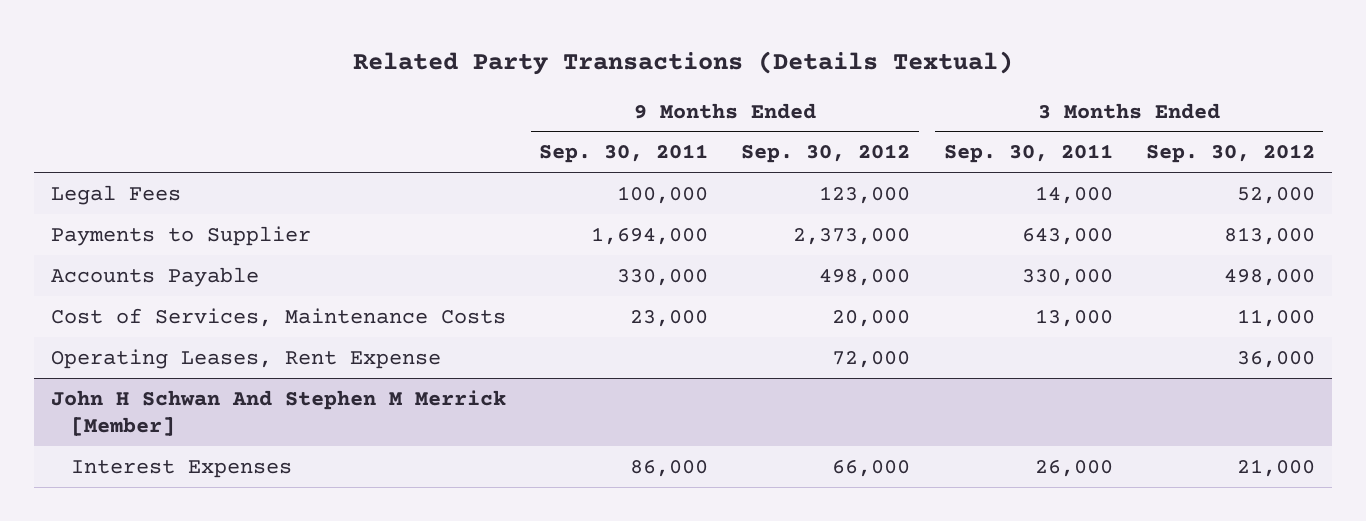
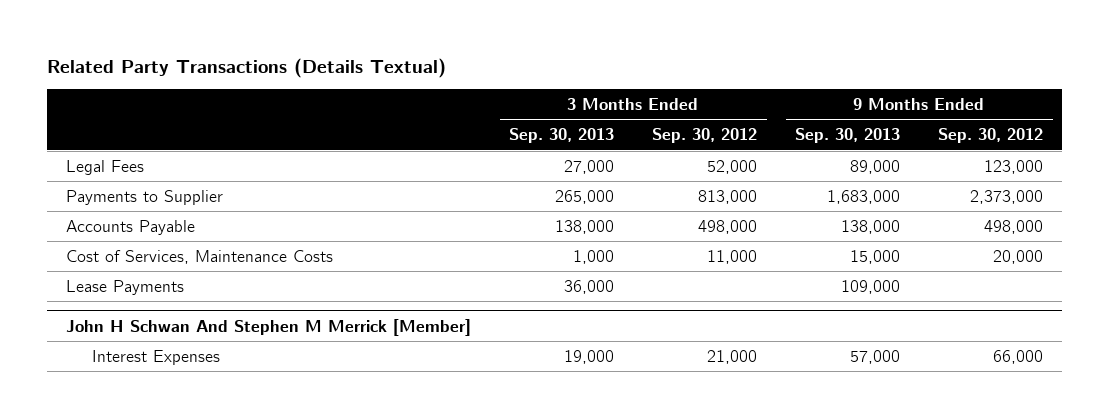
- | 9 Months Ended Sep. 30, 2011 | 9 Months Ended Sep. 30, 2012 | 3 Months Ended Sep. 30, 2011 | 3 Months Ended Sep. 30, 2012
+ | 3 Months Ended Sep. 30, 2013 | 3 Months Ended Sep. 30, 2012 | 9 Months Ended Sep. 30, 2013 | 9 Months Ended Sep. 30, 2012
- Operating Leases, Rent Expense | | 72,000 | | 36,000
+ Lease Payments | 36,000 | | 109,000 |

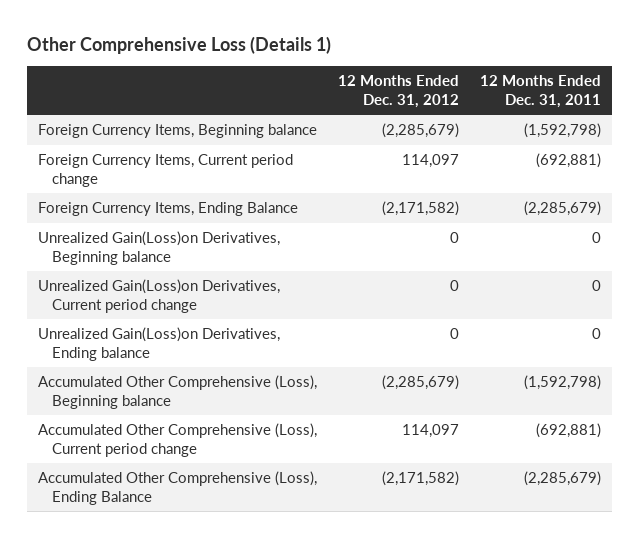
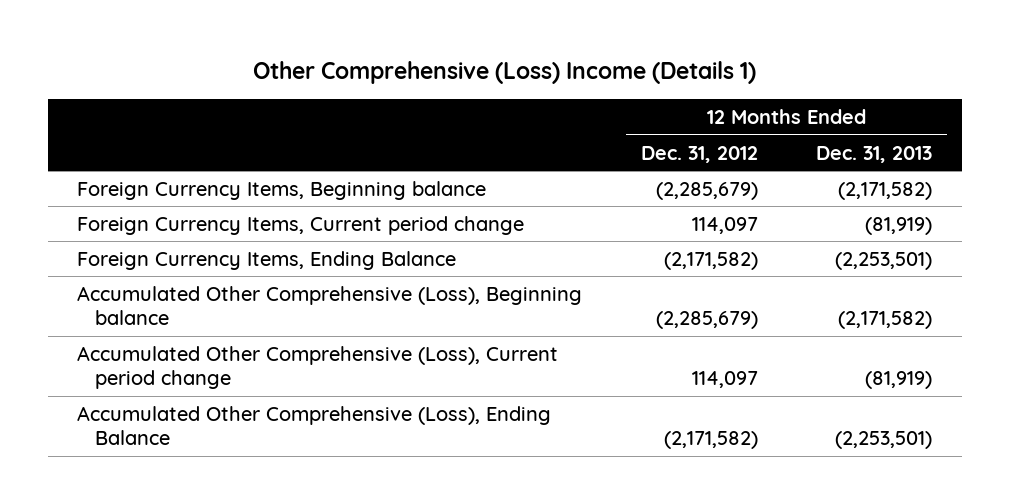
- Other Comprehensive Loss (Details 1)
+ Other Comprehensive (Loss) Income (Details 1)
- | 12 Months Ended Dec. 31, 2012 | 12 Months Ended Dec. 31, 2011
+ | 12 Months Ended Dec. 31, 2012 | 12 Months Ended Dec. 31, 2013
- Unrealized Gain(Loss)on Derivatives, Beginning balance | 0 | 0
- Unrealized Gain(Loss)on Derivatives, Current period change | 0 | 0
- Unrealized Gain(Loss)on Derivatives, Ending balance | 0 | 0

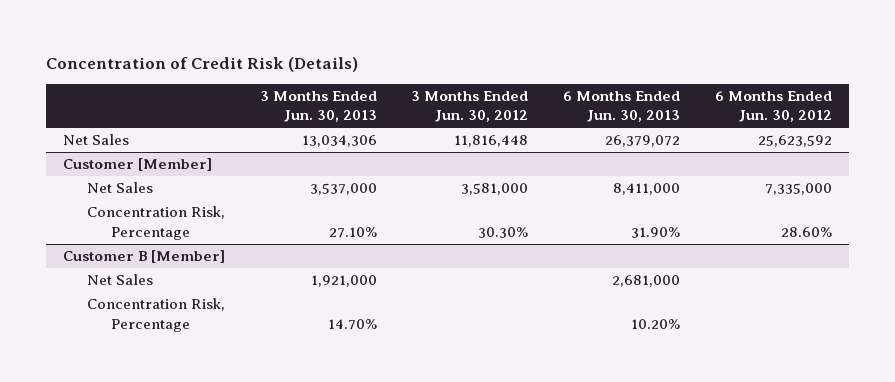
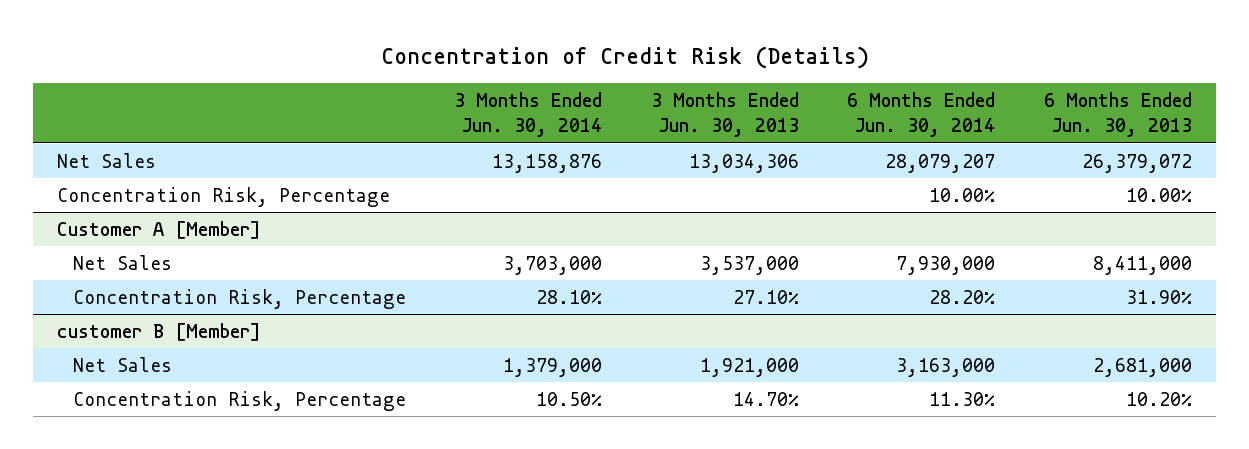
- | 3 Months Ended Jun. 30, 2013 | 3 Months Ended Jun. 30, 2012 | 6 Months Ended Jun. 30, 2013 | 6 Months Ended Jun. 30, 2012
+ | 3 Months Ended Jun. 30, 2014 | 3 Months Ended Jun. 30, 2013 | 6 Months Ended Jun. 30, 2014 | 6 Months Ended Jun. 30, 2013
- Customer [Member]
+ Concentration Risk, Percentage | | | 10.00% | 10.00%
+ Customer A [Member]
- Customer B [Member]
+ customer B [Member]

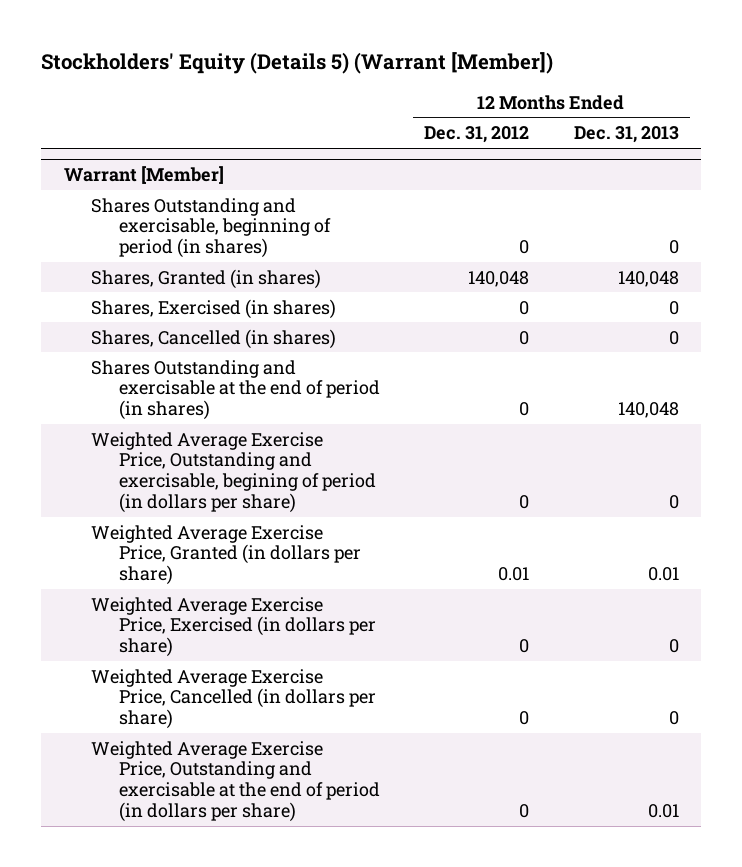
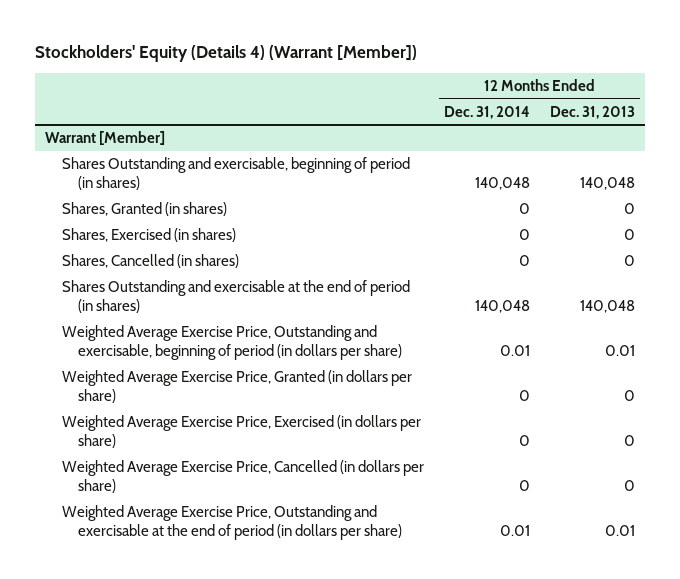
- Stockholders' Equity (Details 5) (Warrant [Member])
+ Stockholders' Equity (Details 4) (Warrant [Member])
- | 12 Months Ended Dec. 31, 2012 | 12 Months Ended Dec. 31, 2013
+ | 12 Months Ended Dec. 31, 2014 | 12 Months Ended Dec. 31, 2013
@ Warrant [Member]
- Shares Outstanding and exercisable, beginning of period (in shares) | 0 | 0
- Shares, Granted (in shares) | 140,048 | 140,048
+ Shares Outstanding and exercisable, beginning of period (in shares) | 140,048 | 140,048
+ Shares, Granted (in shares) | 0 | 0
- Weighted Average Exercise Price, Outstanding and exercisable, begining of period (in dollars per share) | 0 | 0
- Weighted Average Exercise Price, Granted (in dollars per share) | 0.01 | 0.01
+ Weighted Average Exercise Price, Outstanding and exercisable, beginning of period (in dollars per share) | 0.01 | 0.01
+ Weighted Average Exercise Price, Granted (in dollars per share) | 0 | 0

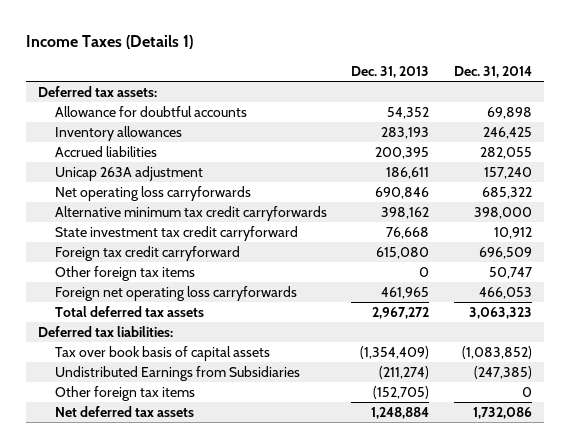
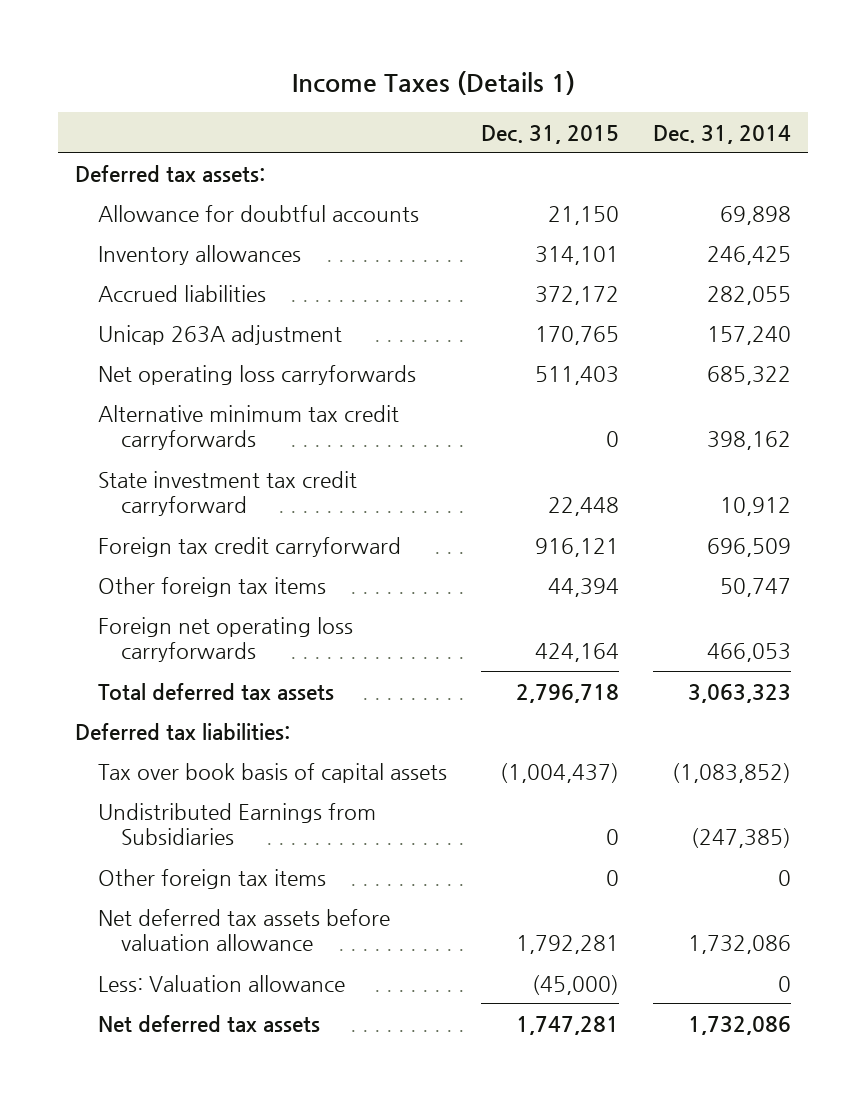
- | Dec. 31, 2013 | Dec. 31, 2014
+ | Dec. 31, 2015 | Dec. 31, 2014
- Alternative minimum tax credit carryforwards | 398,162 | 398,000
+ Alternative minimum tax credit carryforwards | 0 | 398,162
+ Net deferred tax assets before valuation allowance | 1,792,281 | 1,732,086
+ Less: Valuation allowance | (45,000) | 0

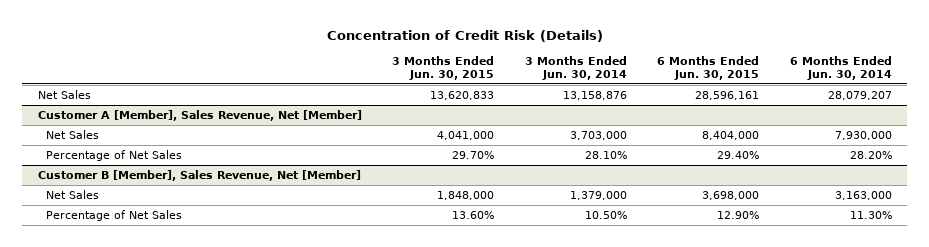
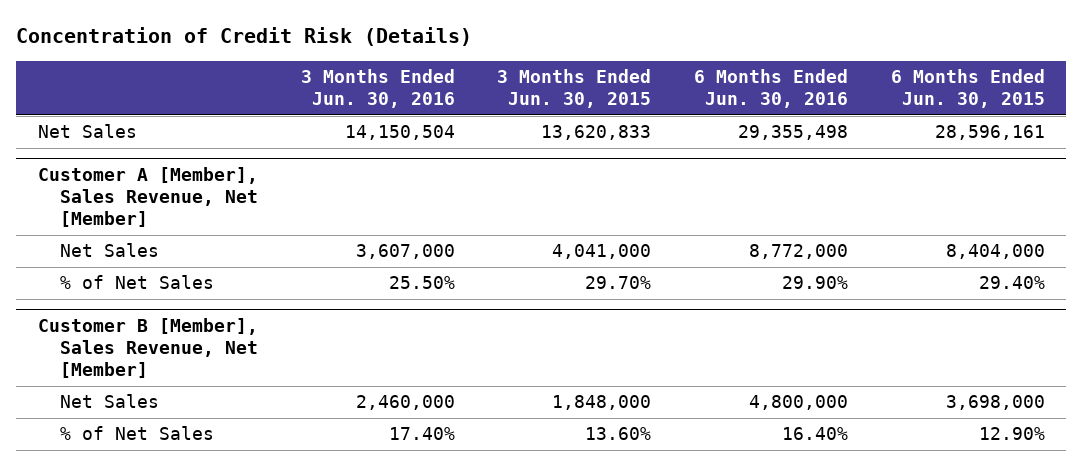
- | 3 Months Ended Jun. 30, 2015 | 3 Months Ended Jun. 30, 2014 | 6 Months Ended Jun. 30, 2015 | 6 Months Ended Jun. 30, 2014
+ | 3 Months Ended Jun. 30, 2016 | 3 Months Ended Jun. 30, 2015 | 6 Months Ended Jun. 30, 2016 | 6 Months Ended Jun. 30, 2015
@ Customer A [Member], Sales Revenue, Net [Member]
- Percentage of Net Sales | 29.70% | 28.10% | 29.40% | 28.20%
+ % of Net Sales | 25.50% | 29.70% | 29.90% | 29.40%
@ Customer B [Member], Sales Revenue, Net [Member]
- Percentage of Net Sales | 13.60% | 10.50% | 12.90% | 11.30%
+ % of Net Sales | 17.40% | 13.60% | 16.40% | 12.90%

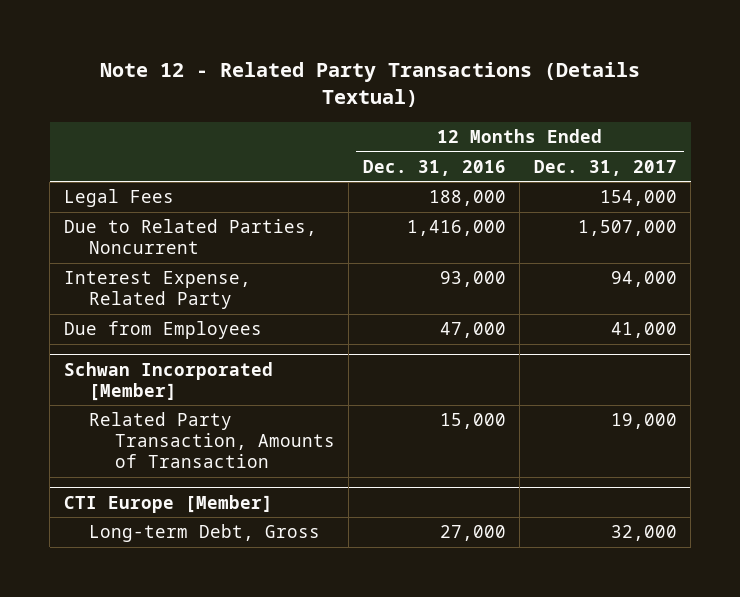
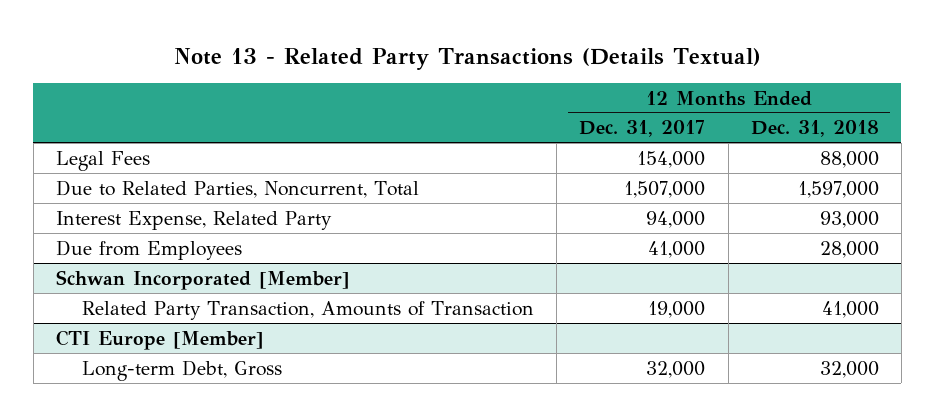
- Note 12 - Related Party Transactions (Details Textual)
+ Note 13 - Related Party Transactions (Details Textual)
- | 12 Months Ended Dec. 31, 2016 | 12 Months Ended Dec. 31, 2017
+ | 12 Months Ended Dec. 31, 2017 | 12 Months Ended Dec. 31, 2018
- Due to Related Parties, Noncurrent | 1,416,000 | 1,507,000
+ Due to Related Parties, Noncurrent, Total | 1,507,000 | 1,597,000

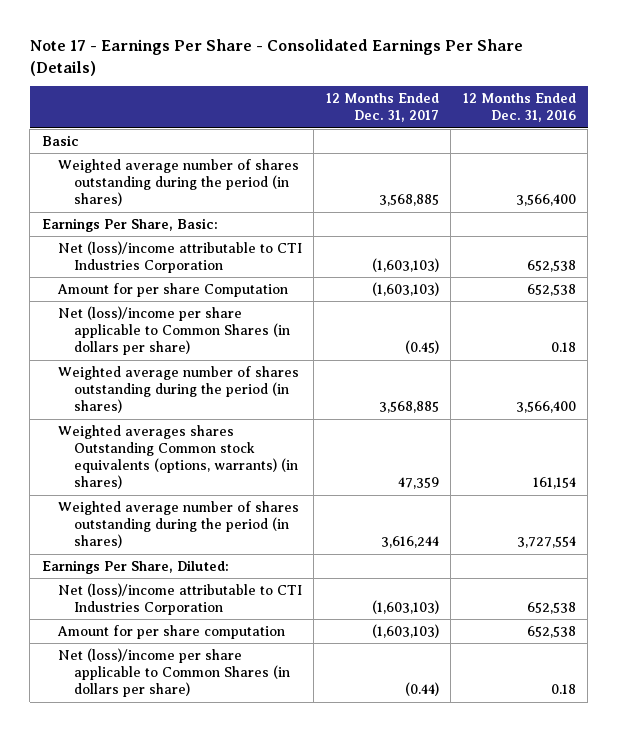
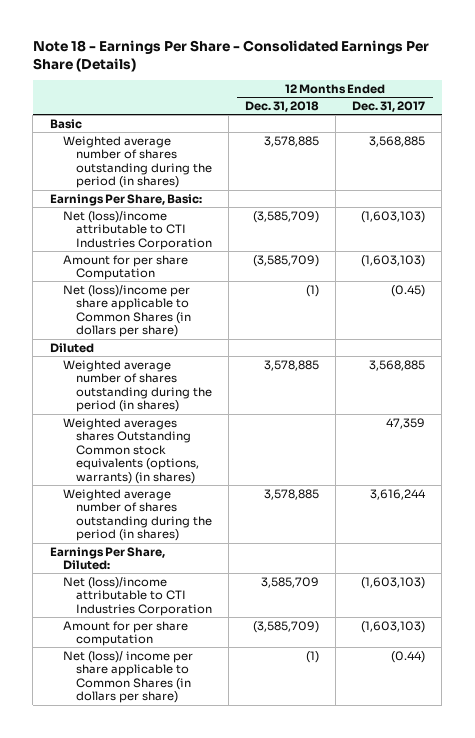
- Note 17 - Earnings Per Share - Consolidated Earnings Per Share (Details)
+ Note 18 - Earnings Per Share - Consolidated Earnings Per Share (Details)
- | 12 Months Ended Dec. 31, 2017 | 12 Months Ended Dec. 31, 2016
+ | 12 Months Ended Dec. 31, 2018 | 12 Months Ended Dec. 31, 2017
+ Diluted
- Net (loss)/income per share applicable to Common Shares (in dollars per share) | (0.44) | 0.18
+ Net (loss)/ income per share applicable to Common Shares (in dollars per share) | (1) | (0.44)

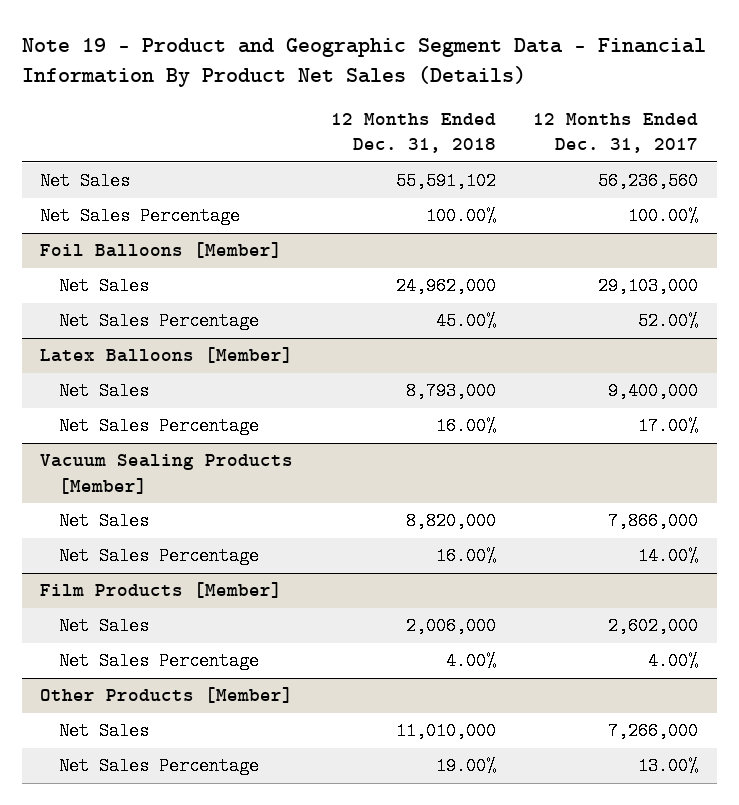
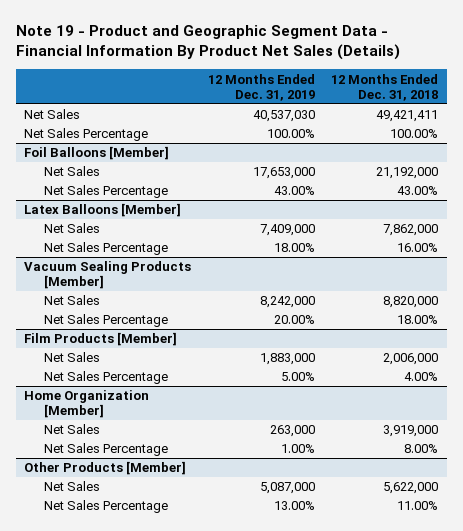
- | 12 Months Ended Dec. 31, 2018 | 12 Months Ended Dec. 31, 2017
+ | 12 Months Ended Dec. 31, 2019 | 12 Months Ended Dec. 31, 2018
- Net Sales | 55,591,102 | 56,236,560
+ Net Sales | 40,537,030 | 49,421,411
@ Foil Balloons [Member]
- Net Sales | 24,962,000 | 29,103,000
- Net Sales Percentage | 45.00% | 52.00%
+ Net Sales | 17,653,000 | 21,192,000
+ Net Sales Percentage | 43.00% | 43.00%
@ Latex Balloons [Member]
- Net Sales | 8,793,000 | 9,400,000
+ Net Sales | 7,409,000 | 7,862,000
@ Vacuum Sealing Products [Member]
- Net Sales Percentage | 16.00% | 14.00%
+ Net Sales Percentage | 20.00% | 18.00%
+ Home Organization [Member]
+ Net Sales | 263,000 | 3,919,000
+ Net Sales Percentage | 1.00% | 8.00%
@ Other Products [Member]
- Net Sales | 11,010,000 | 7,266,000
- Net Sales Percentage | 19.00% | 13.00%
+ Net Sales | 5,087,000 | 5,622,000
+ Net Sales Percentage | 13.00% | 11.00%

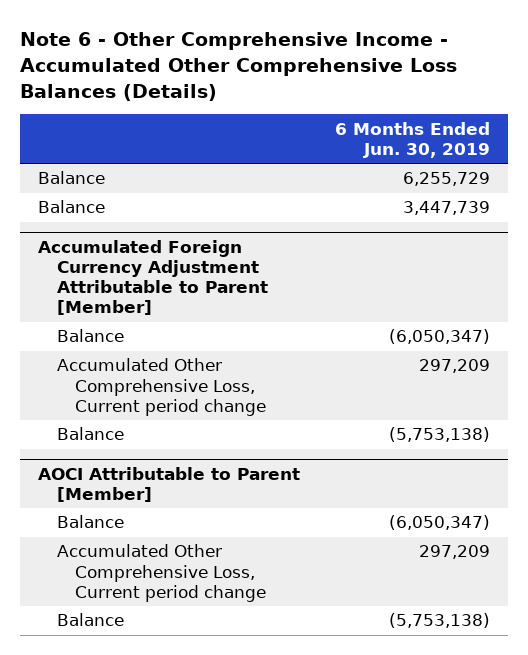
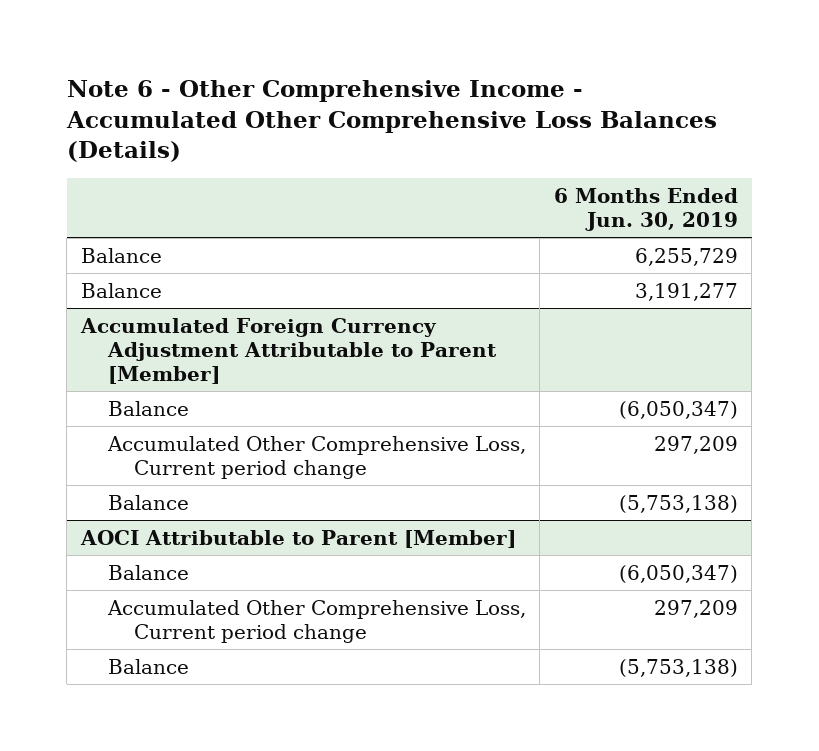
- Balance | 3,447,739
+ Balance | 3,191,277

